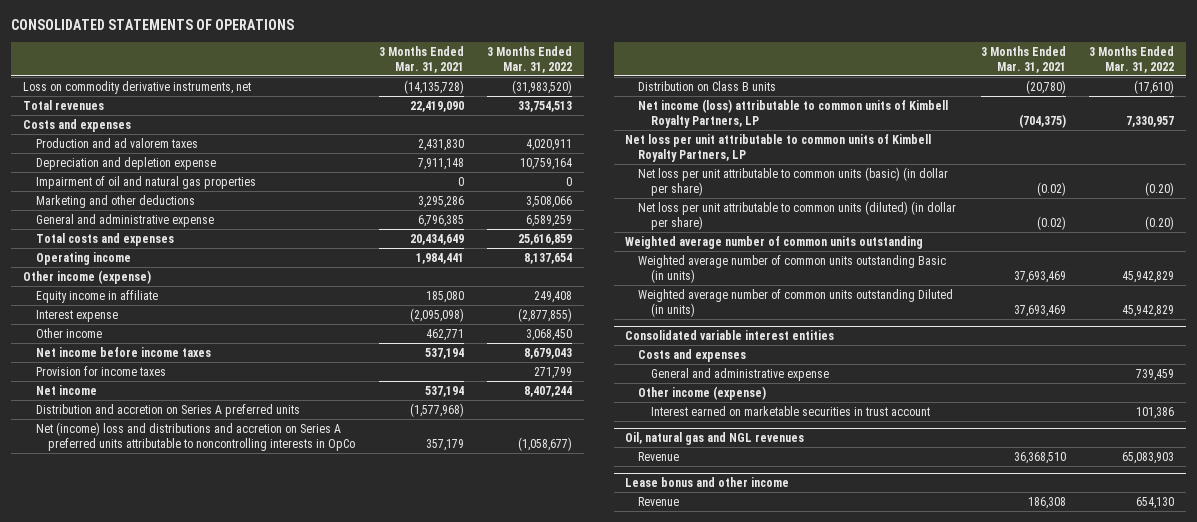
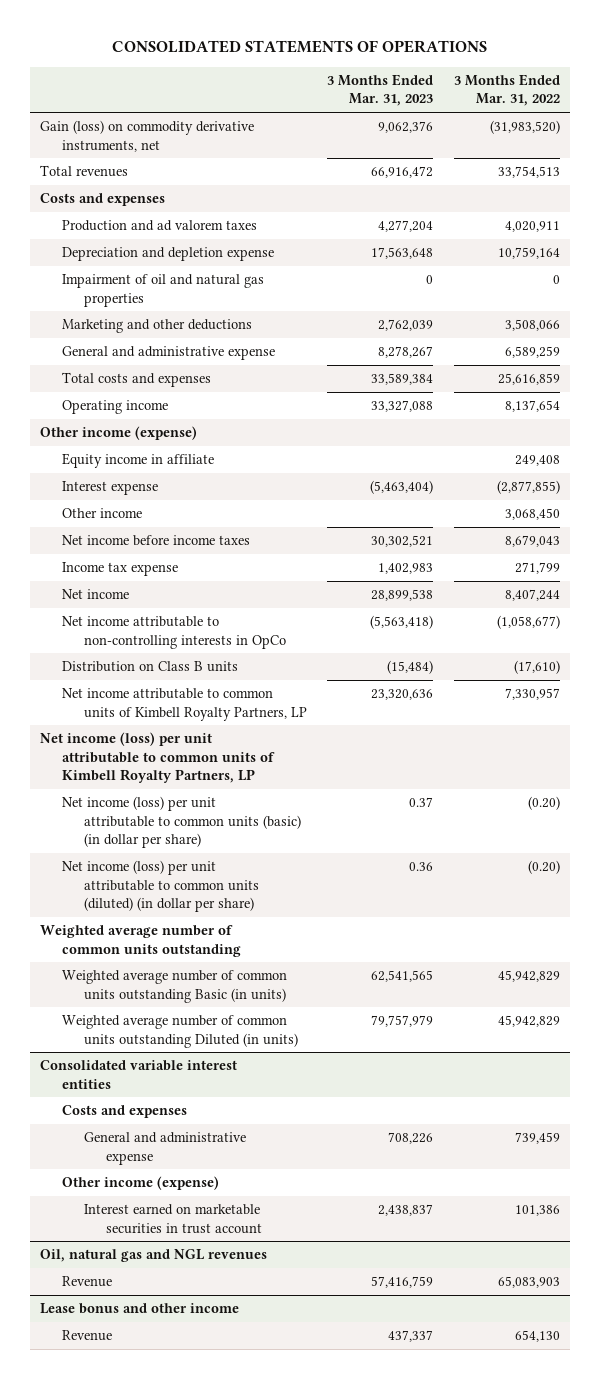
- | 3 Months Ended Mar. 31, 2021 | 3 Months Ended Mar. 31, 2022
+ | 3 Months Ended Mar. 31, 2023 | 3 Months Ended Mar. 31, 2022
- Loss on commodity derivative instruments, net | (14,135,728) | (31,983,520)
+ Gain (loss) on commodity derivative instruments, net | 9,062,376 | (31,983,520)
- Provision for income taxes | | 271,799
+ Income tax expense | 1,402,983 | 271,799
- Distribution and accretion on Series A preferred units | (1,577,968) |
- Net (income) loss and distributions and accretion on Series A preferred units attributable to noncontrolling interests in OpCo | 357,179 | (1,058,677)
+ Net income attributable to non-controlling interests in OpCo | (5,563,418) | (1,058,677)
- Net income (loss) attributable to common units of Kimbell Royalty Partners, LP | (704,375) | 7,330,957
- Net loss per unit attributable to common units of Kimbell Royalty Partners, LP
- Net loss per unit attributable to common units (basic) (in dollar per share) | (0.02) | (0.20)
- Net loss per unit attributable to common units (diluted) (in dollar per share) | (0.02) | (0.20)
+ Net income attributable to common units of Kimbell Royalty Partners, LP | 23,320,636 | 7,330,957
+ Net income (loss) per unit attributable to common units of Kimbell Royalty Partners, LP
+ Net income (loss) per unit attributable to common units (basic) (in dollar per share) | 0.37 | (0.20)
+ Net income (loss) per unit attributable to common units (diluted) (in dollar per share) | 0.36 | (0.20)

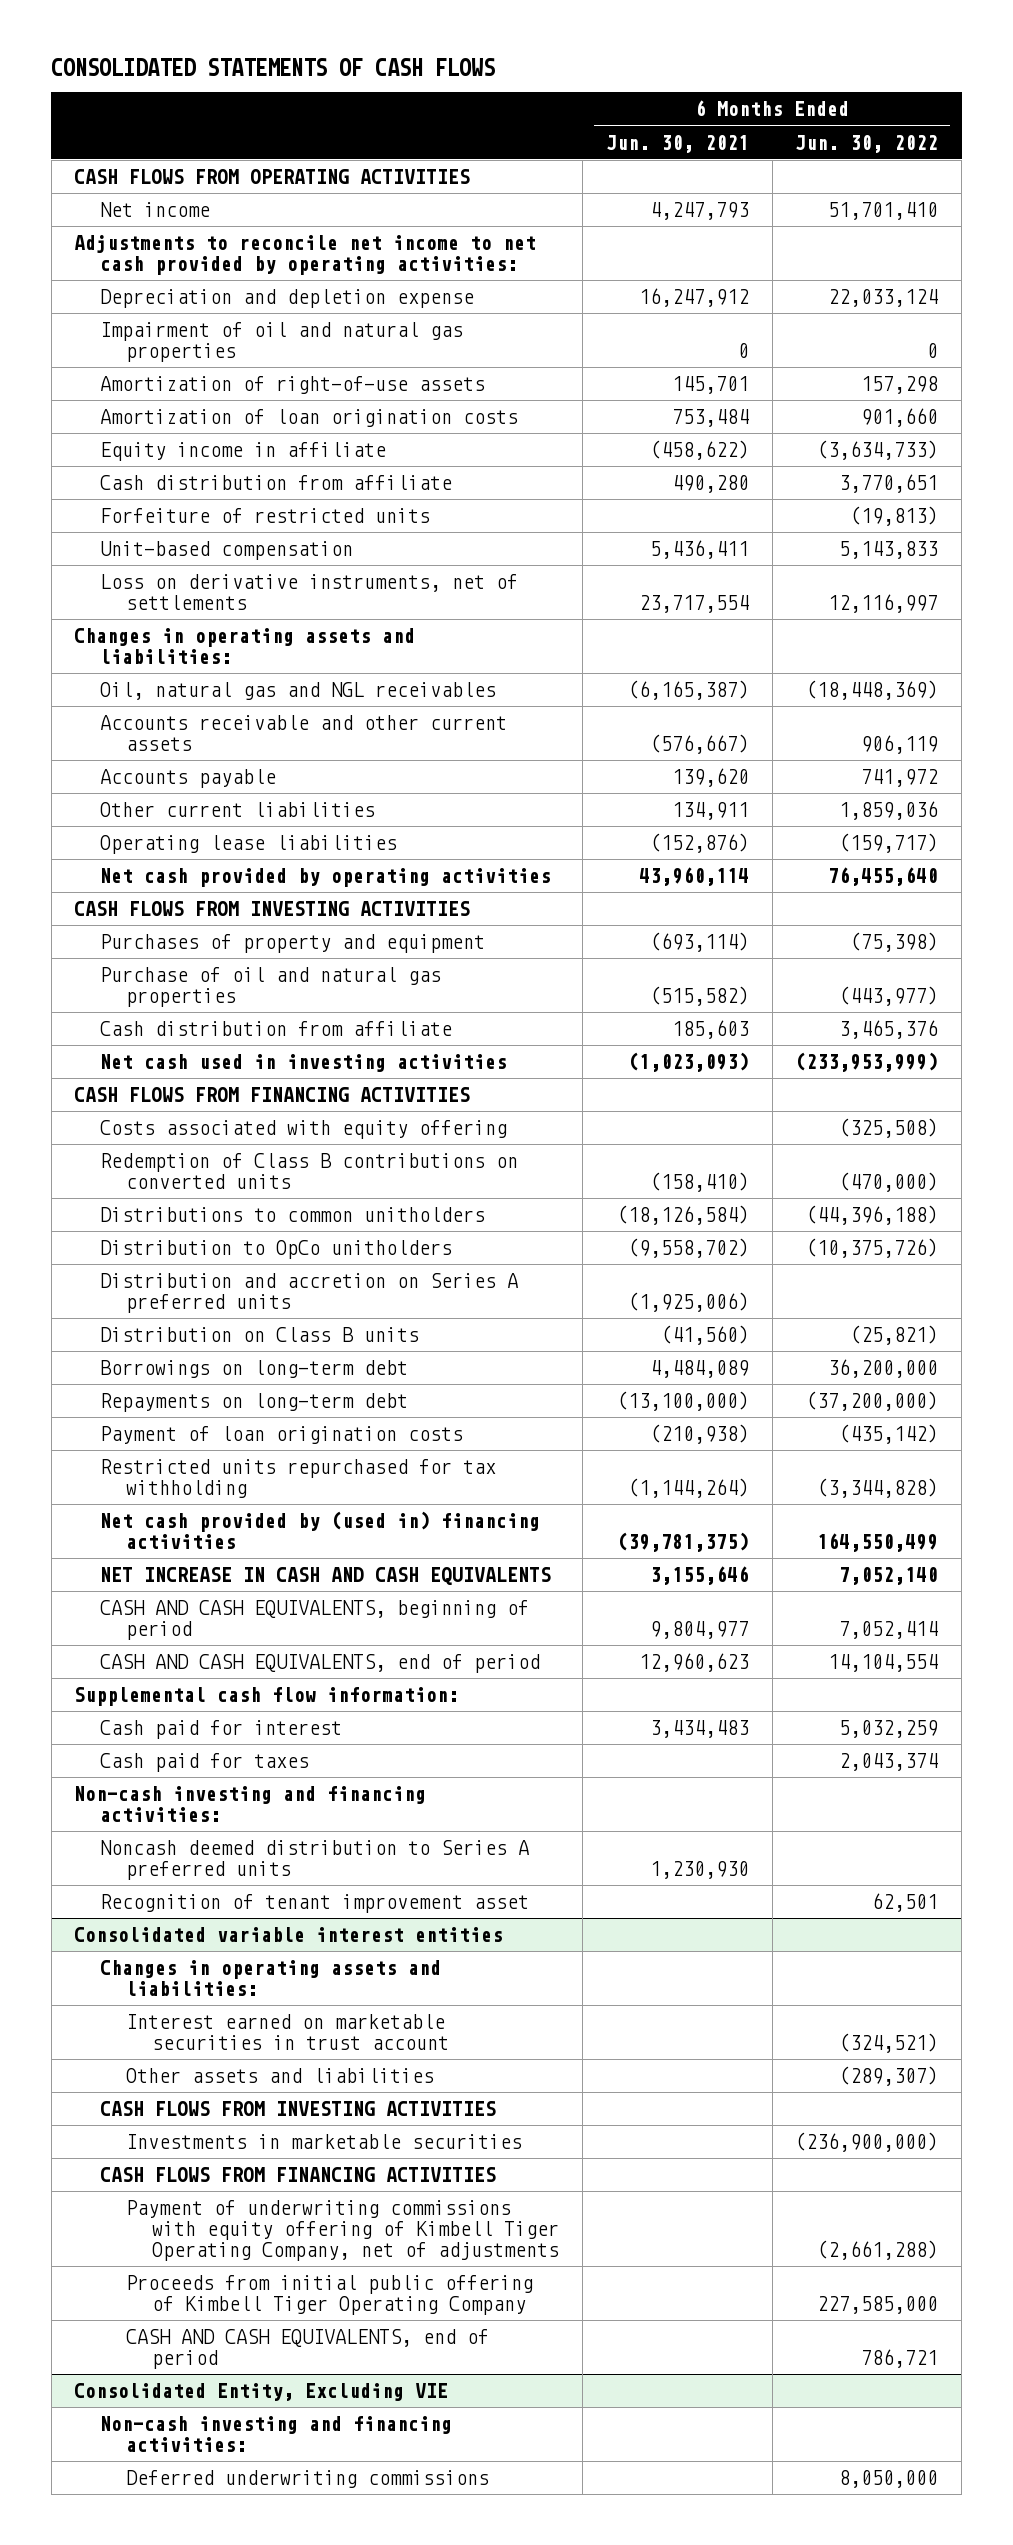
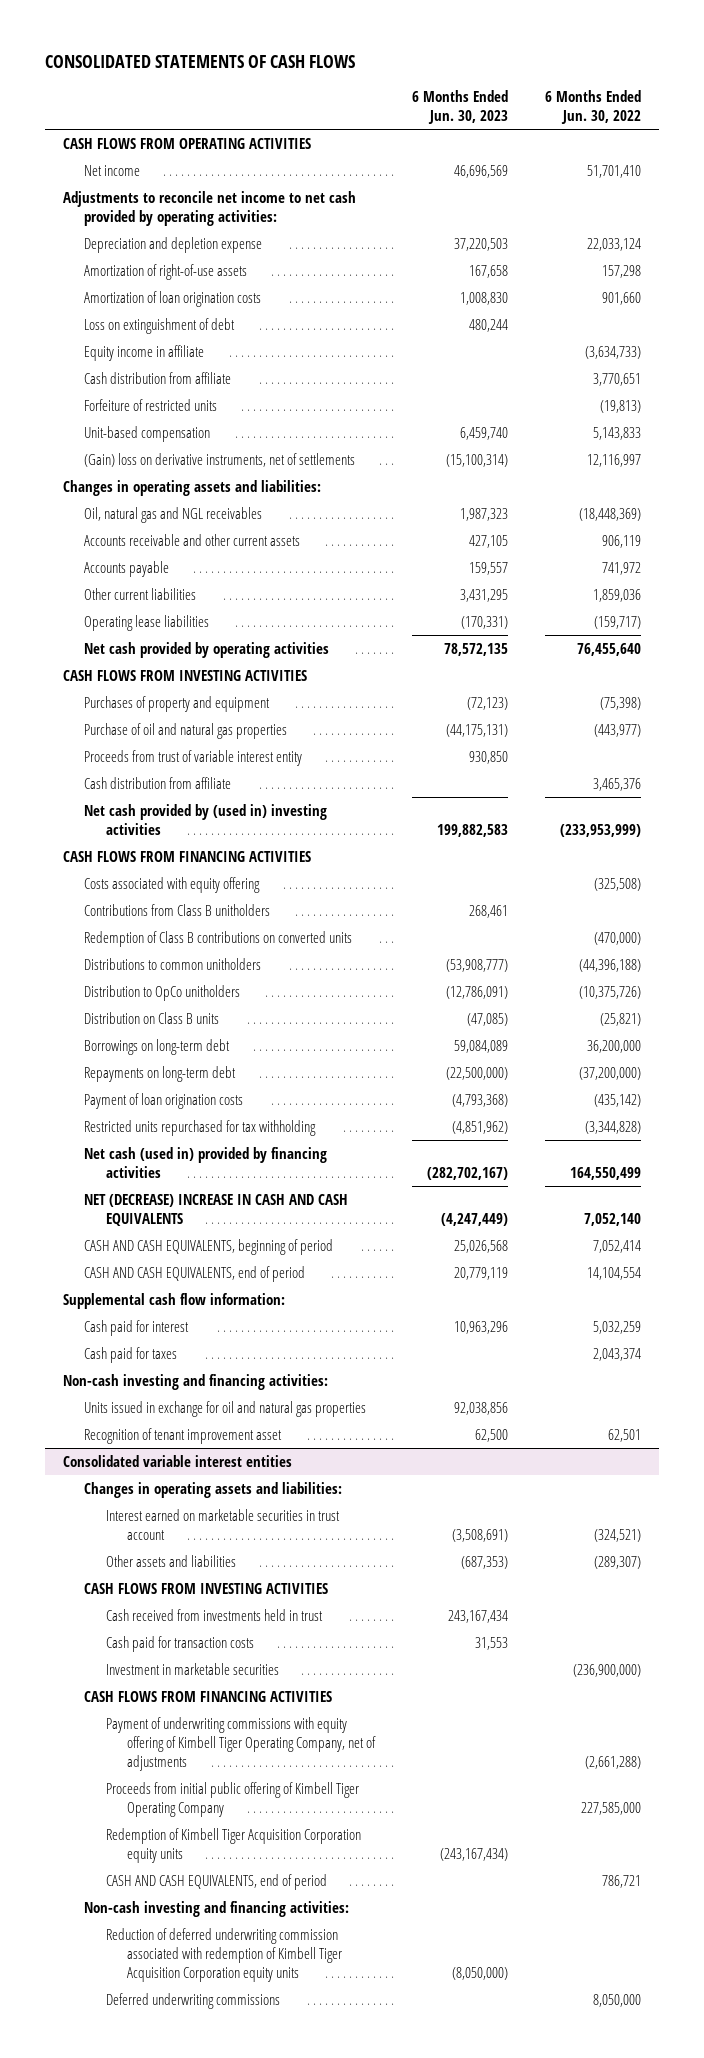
- | 6 Months Ended Jun. 30, 2021 | 6 Months Ended Jun. 30, 2022
+ | 6 Months Ended Jun. 30, 2023 | 6 Months Ended Jun. 30, 2022
- Impairment of oil and natural gas properties | 0 | 0
+ Loss on extinguishment of debt | 480,244 |
- Loss on derivative instruments, net of settlements | 23,717,554 | 12,116,997
+ (Gain) loss on derivative instruments, net of settlements | (15,100,314) | 12,116,997
+ Proceeds from trust of variable interest entity | 930,850 |
- Net cash used in investing activities | (1,023,093) | (233,953,999)
+ Net cash provided by (used in) investing activities | 199,882,583 | (233,953,999)
+ Contributions from Class B unitholders | 268,461 |
- Distribution and accretion on Series A preferred units | (1,925,006) |
- Net cash provided by (used in) financing activities | (39,781,375) | 164,550,499
- NET INCREASE IN CASH AND CASH EQUIVALENTS | 3,155,646 | 7,052,140
+ Net cash (used in) provided by financing activities | (282,702,167) | 164,550,499
+ NET (DECREASE) INCREASE IN CASH AND CASH EQUIVALENTS | (4,247,449) | 7,052,140
- Noncash deemed distribution to Series A preferred units | 1,230,930 |
+ Units issued in exchange for oil and natural gas properties | 92,038,856 |
@ Consolidated variable interest entities
- Investments in marketable securities | | (236,900,000)
+ Cash received from investments held in trust | 243,167,434 |
+ Cash paid for transaction costs | 31,553 |
+ Investment in marketable securities | | (236,900,000)
+ Redemption of Kimbell Tiger Acquisition Corporation equity units | (243,167,434) |
- Consolidated Entity, Excluding VIE
@ Consolidated variable interest entities
+ Reduction of deferred underwriting commission associated with redemption of Kimbell Tiger Acquisition Corporation equity units | (8,050,000) |

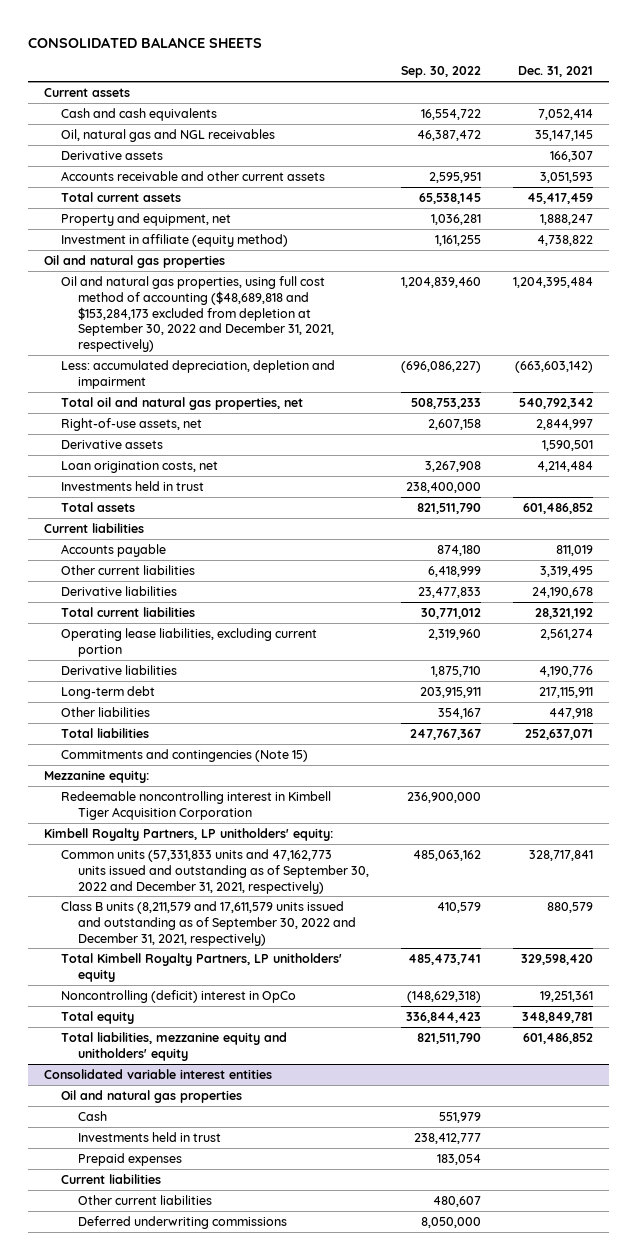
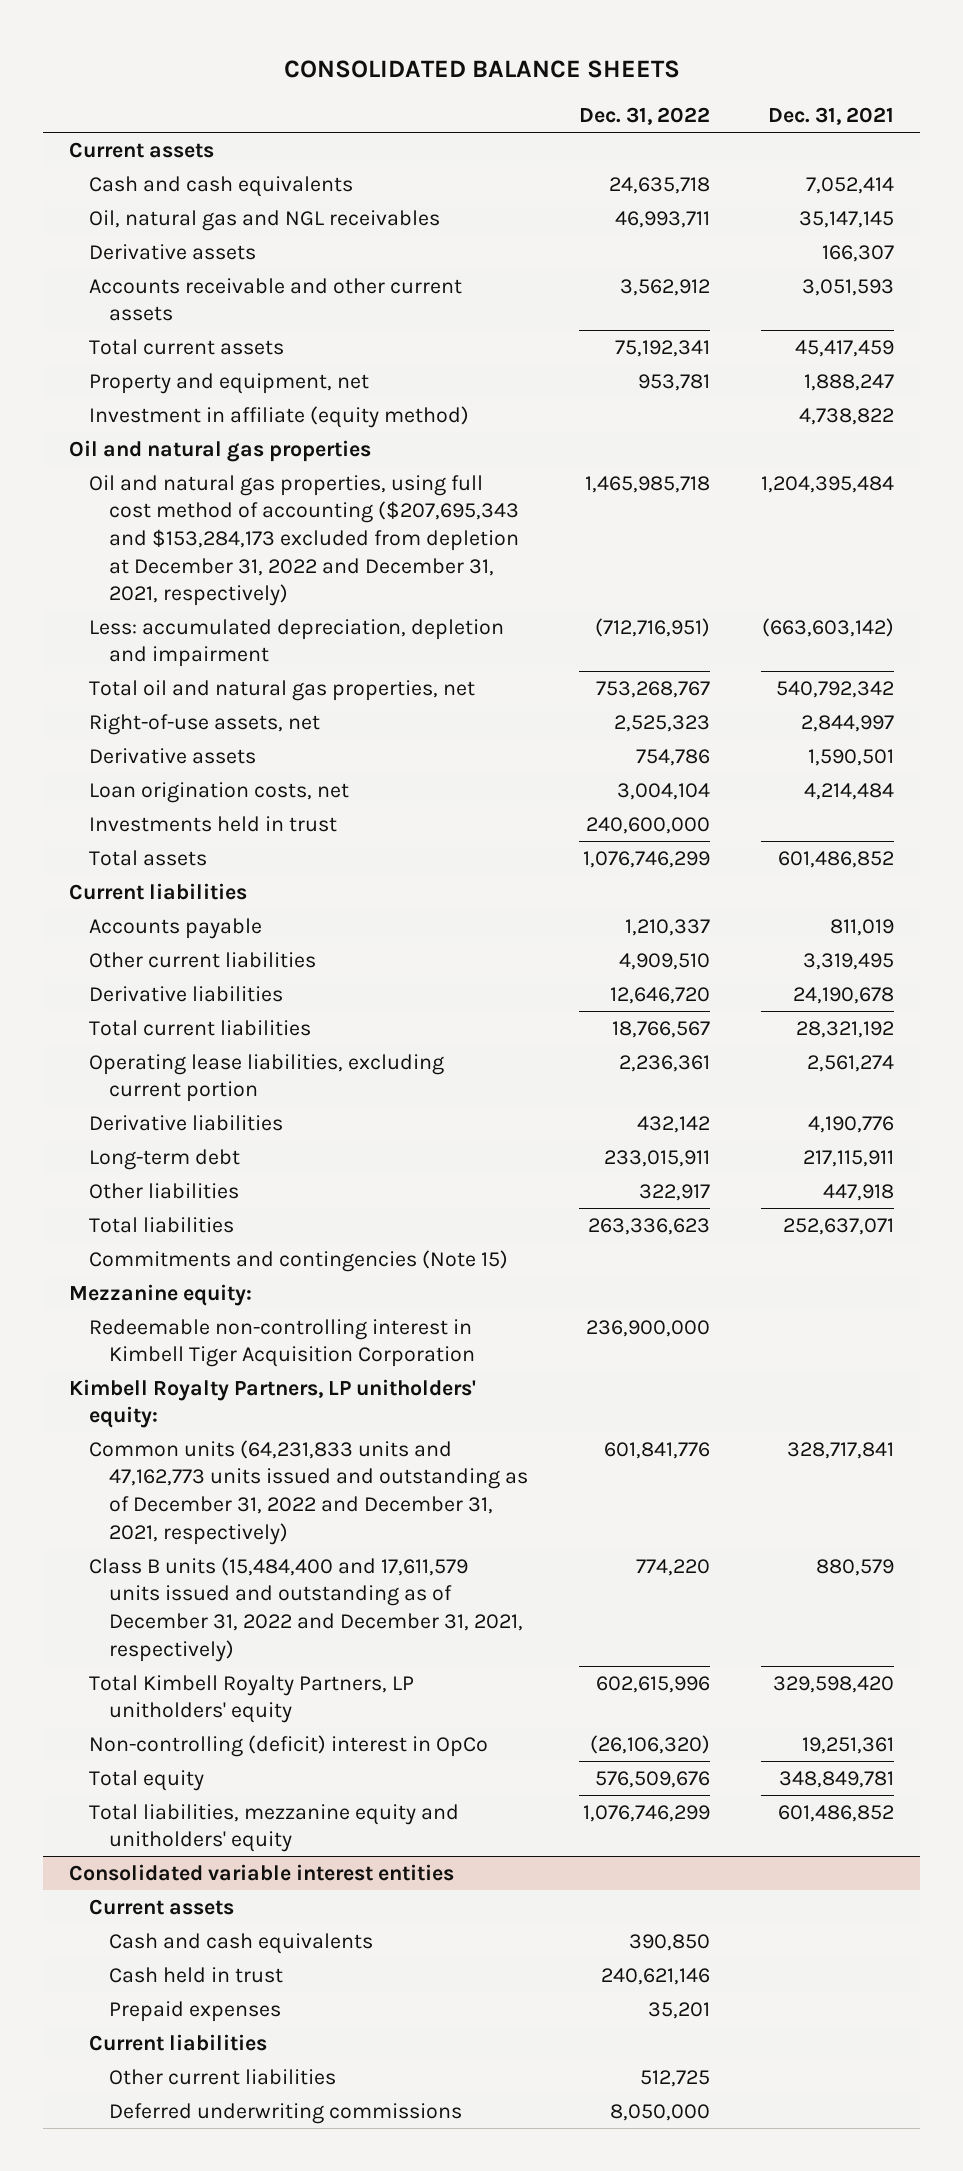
- | Sep. 30, 2022 | Dec. 31, 2021
+ | Dec. 31, 2022 | Dec. 31, 2021
- Oil and natural gas properties, using full cost method of accounting ($48,689,818 and $153,284,173 excluded from depletion at September 30, 2022 and December 31, 2021, respectively) | 1,204,839,460 | 1,204,395,484
+ Oil and natural gas properties, using full cost method of accounting ($207,695,343 and $153,284,173 excluded from depletion at December 31, 2022 and December 31, 2021, respectively) | 1,465,985,718 | 1,204,395,484
- Redeemable noncontrolling interest in Kimbell Tiger Acquisition Corporation | 236,900,000 |
+ Redeemable non-controlling interest in Kimbell Tiger Acquisition Corporation | 236,900,000 |
- Common units (57,331,833 units and 47,162,773 units issued and outstanding as of September 30, 2022 and December 31, 2021, respectively) | 485,063,162 | 328,717,841
- Class B units (8,211,579 and 17,611,579 units issued and outstanding as of September 30, 2022 and December 31, 2021, respectively) | 410,579 | 880,579
+ Common units (64,231,833 units and 47,162,773 units issued and outstanding as of December 31, 2022 and December 31, 2021, respectively) | 601,841,776 | 328,717,841
+ Class B units (15,484,400 and 17,611,579 units issued and outstanding as of December 31, 2022 and December 31, 2021, respectively) | 774,220 | 880,579
- Noncontrolling (deficit) interest in OpCo | (148,629,318) | 19,251,361
+ Non-controlling (deficit) interest in OpCo | (26,106,320) | 19,251,361
@ Consolidated variable interest entities
- Oil and natural gas properties
- Cash | 551,979 |
- Investments held in trust | 238,412,777 |
+ Current assets
+ Cash and cash equivalents | 390,850 |
+ Cash held in trust | 240,621,146 |

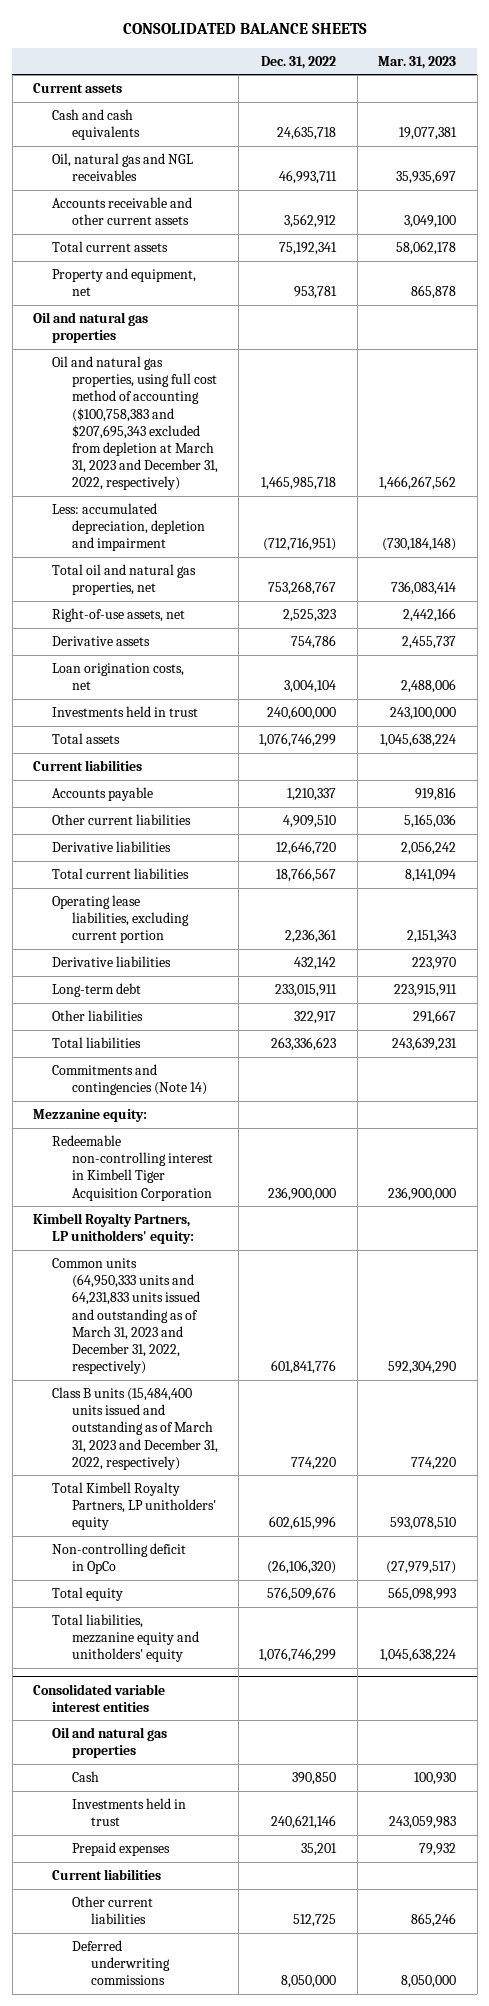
- | Dec. 31, 2022 | Dec. 31, 2021
+ | Dec. 31, 2022 | Mar. 31, 2023
- Derivative assets | | 166,307
- Investment in affiliate (equity method) | | 4,738,822
- Oil and natural gas properties, using full cost method of accounting ($207,695,343 and $153,284,173 excluded from depletion at December 31, 2022 and December 31, 2021, respectively) | 1,465,985,718 | 1,204,395,484
+ Oil and natural gas properties, using full cost method of accounting ($100,758,383 and $207,695,343 excluded from depletion at March 31, 2023 and December 31, 2022, respectively) | 1,465,985,718 | 1,466,267,562
- Commitments and contingencies (Note 15)
+ Commitments and contingencies (Note 14)
- Common units (64,231,833 units and 47,162,773 units issued and outstanding as of December 31, 2022 and December 31, 2021, respectively) | 601,841,776 | 328,717,841
- Class B units (15,484,400 and 17,611,579 units issued and outstanding as of December 31, 2022 and December 31, 2021, respectively) | 774,220 | 880,579
+ Common units (64,950,333 units and 64,231,833 units issued and outstanding as of March 31, 2023 and December 31, 2022, respectively) | 601,841,776 | 592,304,290
+ Class B units (15,484,400 units issued and outstanding as of March 31, 2023 and December 31, 2022, respectively) | 774,220 | 774,220
- Non-controlling (deficit) interest in OpCo | (26,106,320) | 19,251,361
+ Non-controlling deficit in OpCo | (26,106,320) | (27,979,517)
@ Consolidated variable interest entities
- Current assets
- Cash and cash equivalents | 390,850 |
- Cash held in trust | 240,621,146 |
+ Oil and natural gas properties
+ Cash | 390,850 | 100,930
+ Investments held in trust | 240,621,146 | 243,059,983

